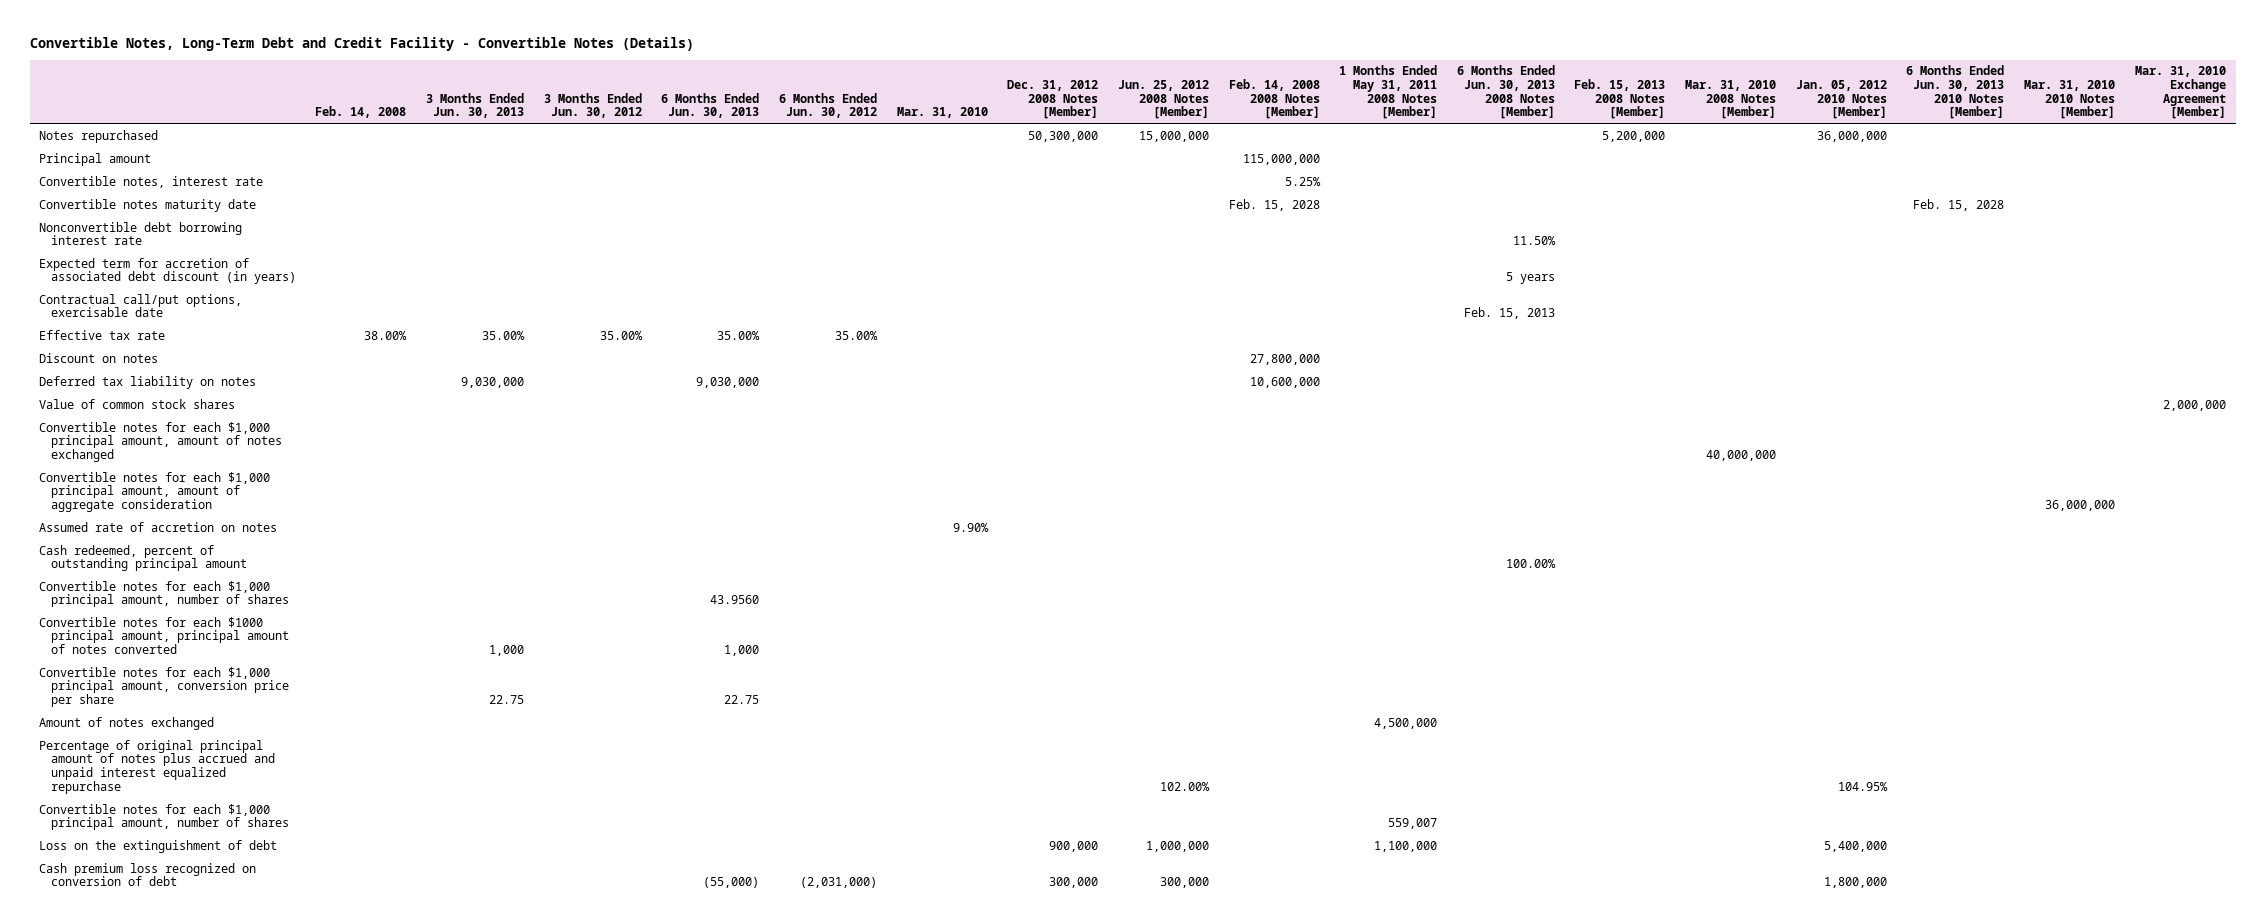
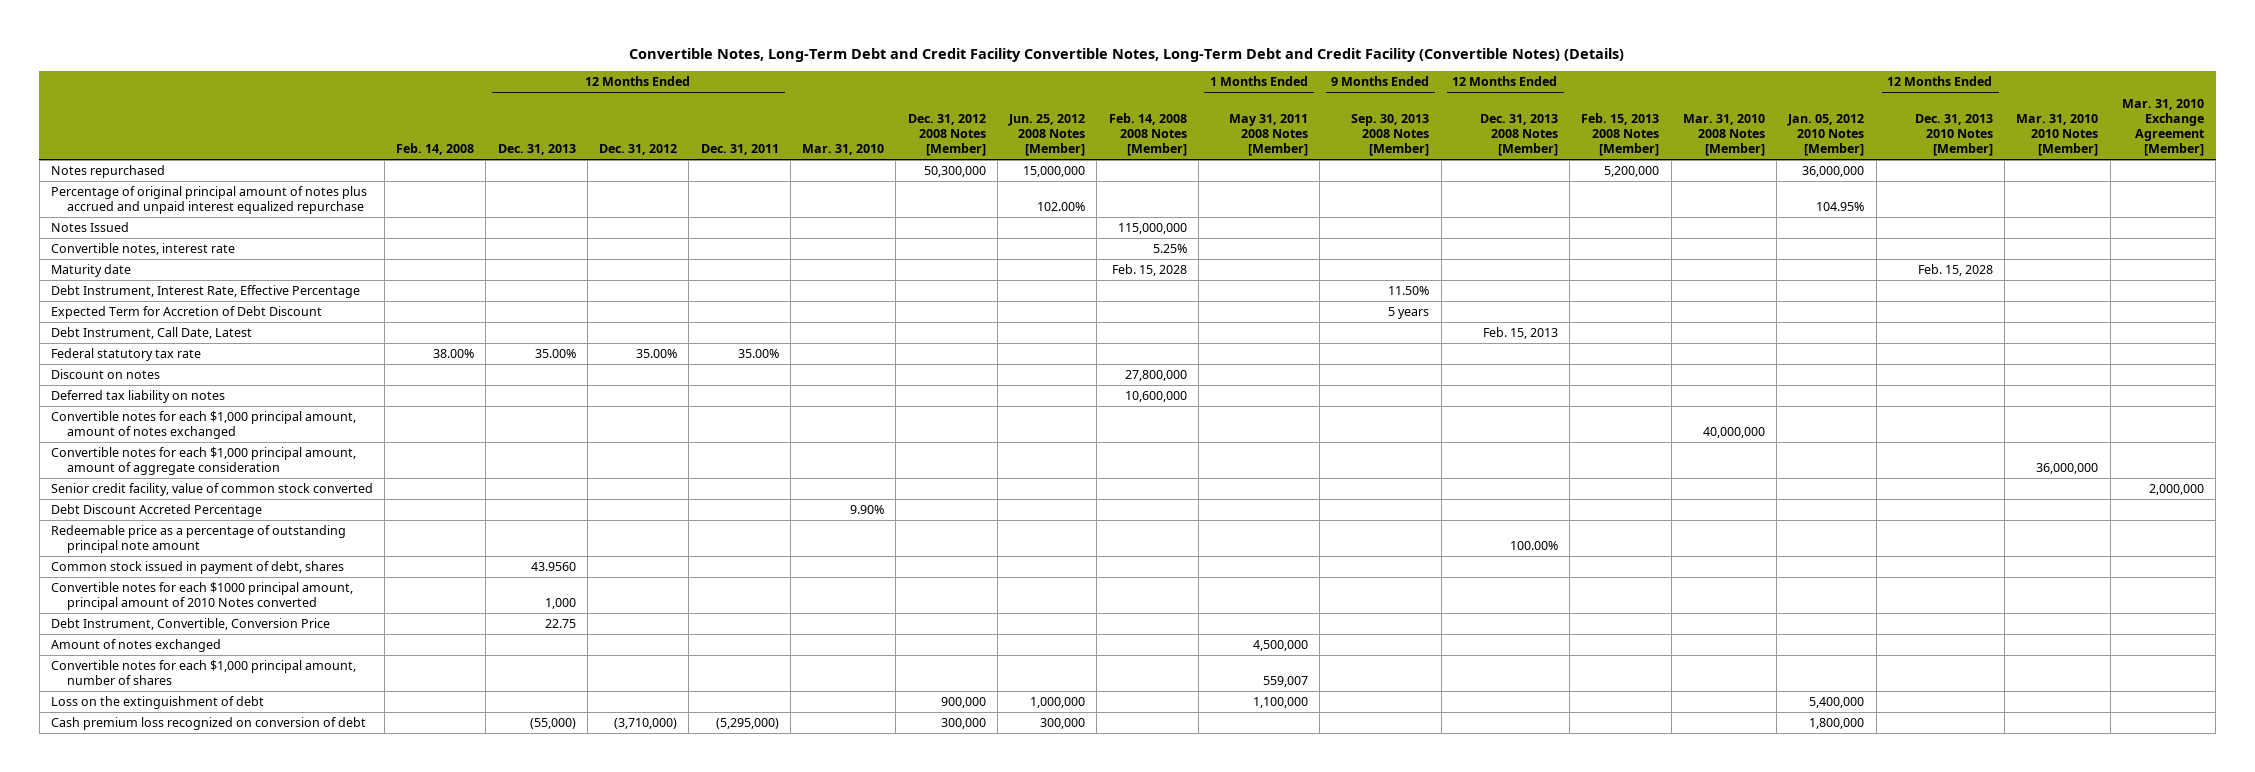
- Convertible Notes, Long-Term Debt and Credit Facility - Convertible Notes (Details)
+ Convertible Notes, Long-Term Debt and Credit Facility Convertible Notes, Long-Term Debt and Credit Facility (Convertible Notes) (Details)
- | Feb. 14, 2008 | 3 Months Ended Jun. 30, 2013 | 3 Months Ended Jun. 30, 2012 | 6 Months Ended Jun. 30, 2013 | 6 Months Ended Jun. 30, 2012 | Mar. 31, 2010 | Dec. 31, 2012 2008 Notes [Member] | Jun. 25, 2012 2008 Notes [Member] | Feb. 14, 2008 2008 Notes [Member] | 1 Months Ended May 31, 2011 2008 Notes [Member] | 6 Months Ended Jun. 30, 2013 2008 Notes [Member] | Feb. 15, 2013 2008 Notes [Member] | Mar. 31, 2010 2008 Notes [Member] | Jan. 05, 2012 2010 Notes [Member] | 6 Months Ended Jun. 30, 2013 2010 Notes [Member] | Mar. 31, 2010 2010 Notes [Member] | Mar. 31, 2010 Exchange Agreement [Member]
+ | Feb. 14, 2008 | 12 Months Ended Dec. 31, 2013 | 12 Months Ended Dec. 31, 2012 | 12 Months Ended Dec. 31, 2011 | Mar. 31, 2010 | Dec. 31, 2012 2008 Notes [Member] | Jun. 25, 2012 2008 Notes [Member] | Feb. 14, 2008 2008 Notes [Member] | 1 Months Ended May 31, 2011 2008 Notes [Member] | 9 Months Ended Sep. 30, 2013 2008 Notes [Member] | 12 Months Ended Dec. 31, 2013 2008 Notes [Member] | Feb. 15, 2013 2008 Notes [Member] | Mar. 31, 2010 2008 Notes [Member] | Jan. 05, 2012 2010 Notes [Member] | 12 Months Ended Dec. 31, 2013 2010 Notes [Member] | Mar. 31, 2010 2010 Notes [Member] | Mar. 31, 2010 Exchange Agreement [Member]
- Principal amount | | | | | | | | | 115,000,000 | | | | | | | |
moved up: Percentage of original principal amount of notes plus accrued and unpaid interest equalized repurchase | | | | | | | 102.00% | | | | | | | 104.95% | | |
+ Notes Issued | | | | | | | | 115,000,000 | | | | | | | | |
- Convertible notes maturity date | | | | | | | | | Feb. 15, 2028 | | | | | | Feb. 15, 2028 | |
- Nonconvertible debt borrowing interest rate | | | | | | | | | | | 11.50% | | | | | |
- Expected term for accretion of associated debt discount (in years) | | | | | | | | | | | 5 years | | | | | |
- Contractual call/put options, exercisable date | | | | | | | | | | | Feb. 15, 2013 | | | | | |
- Effective tax rate | 38.00% | 35.00% | 35.00% | 35.00% | 35.00% | | | | | | | | | | | |
+ Maturity date | | | | | | | | Feb. 15, 2028 | | | | | | | Feb. 15, 2028 | |
+ Debt Instrument, Interest Rate, Effective Percentage | | | | | | | | | | 11.50% | | | | | | |
+ Expected Term for Accretion of Debt Discount | | | | | | | | | | 5 years | | | | | | |
+ Debt Instrument, Call Date, Latest | | | | | | | | | | | Feb. 15, 2013 | | | | | |
+ Federal statutory tax rate | 38.00% | 35.00% | 35.00% | 35.00% | | | | | | | | | | | | |
- Value of common stock shares | | | | | | | | | | | | | | | | | 2,000,000
- Assumed rate of accretion on notes | | | | | | 9.90% | | | | | | | | | | |
- Cash redeemed, percent of outstanding principal amount | | | | | | | | | | | 100.00% | | | | | |
- Convertible notes for each $1,000 principal amount, number of shares | | | | 43.9560 | | | | | | | | | | | | |
- Convertible notes for each $1000 principal amount, principal amount of notes converted | | 1,000 | | 1,000 | | | | | | | | | | | | |
- Convertible notes for each $1,000 principal amount, conversion price per share | | 22.75 | | 22.75 | | | | | | | | | | | | |
+ Senior credit facility, value of common stock converted | | | | | | | | | | | | | | | | | 2,000,000
+ Debt Discount Accreted Percentage | | | | | 9.90% | | | | | | | | | | | |
+ Redeemable price as a percentage of outstanding principal note amount | | | | | | | | | | | 100.00% | | | | | |
+ Common stock issued in payment of debt, shares | | 43.9560 | | | | | | | | | | | | | | |
+ Convertible notes for each $1000 principal amount, principal amount of 2010 Notes converted | | 1,000 | | | | | | | | | | | | | | |
+ Debt Instrument, Convertible, Conversion Price | | 22.75 | | | | | | | | | | | | | | |

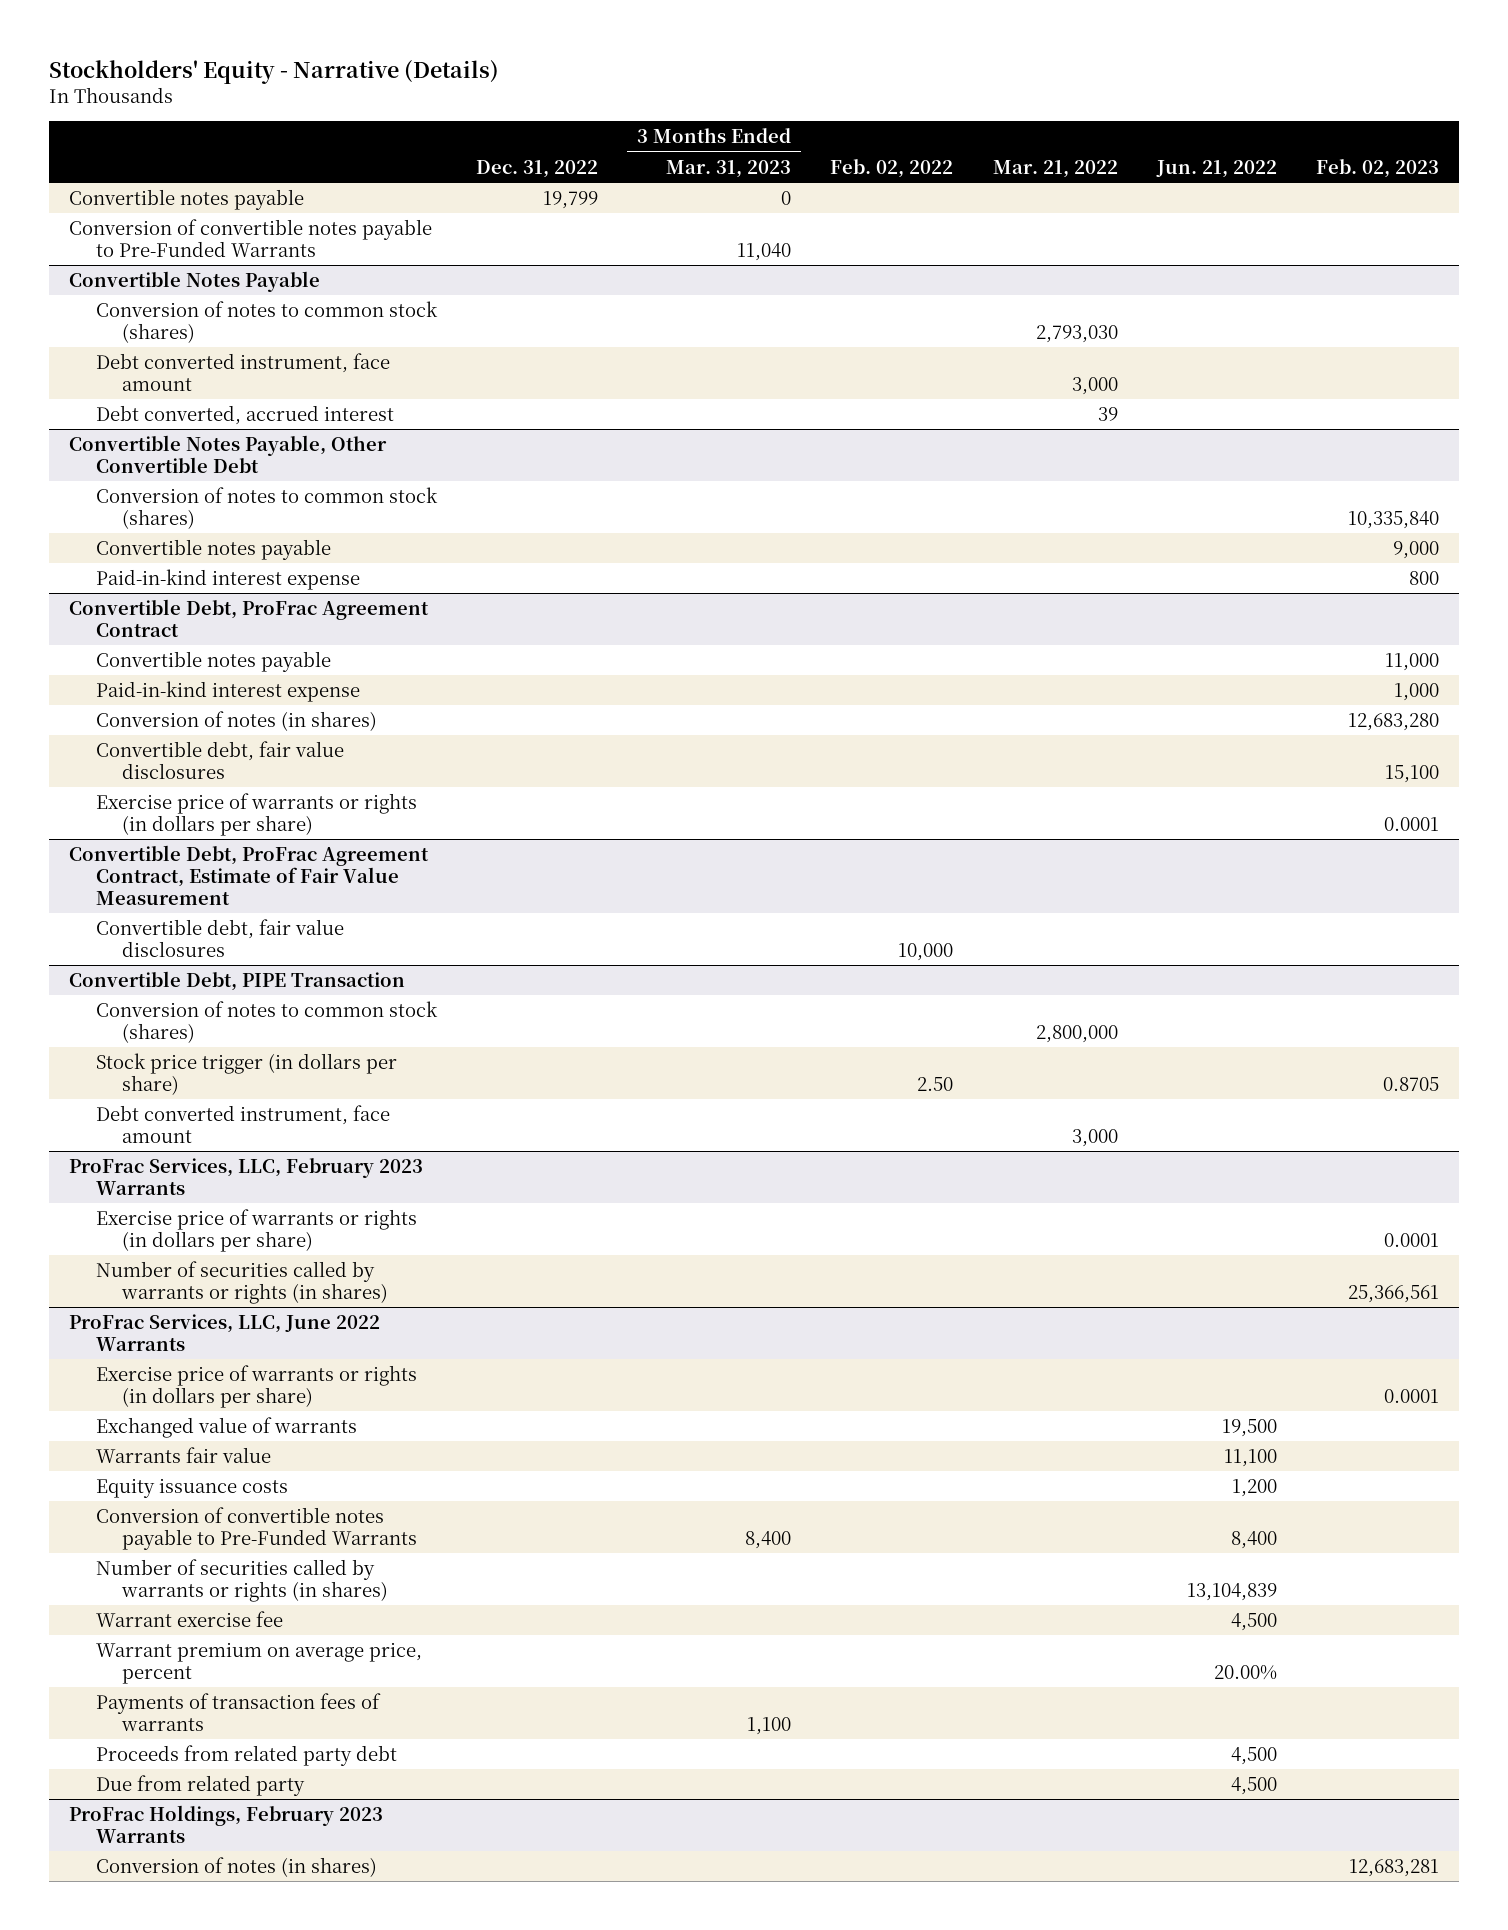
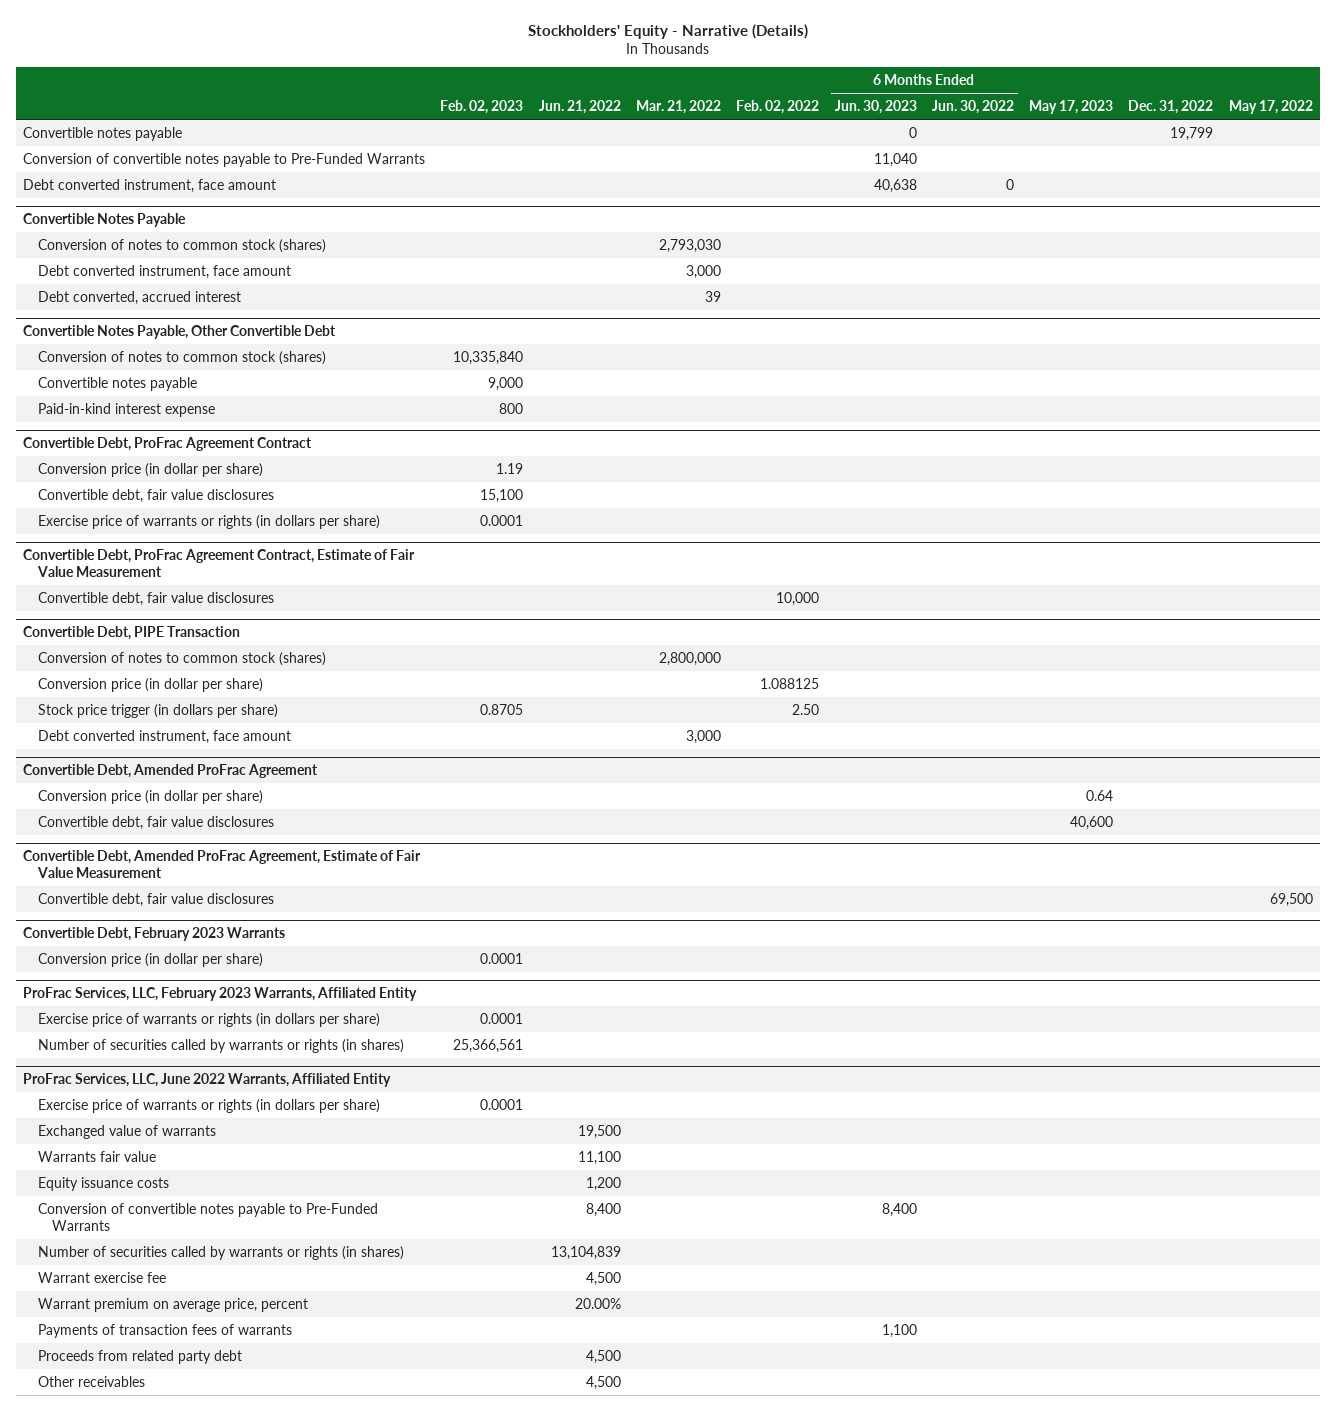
- | Dec. 31, 2022 | 3 Months Ended Mar. 31, 2023 | Feb. 02, 2022 | Mar. 21, 2022 | Jun. 21, 2022 | Feb. 02, 2023
+ | Feb. 02, 2023 | Jun. 21, 2022 | Mar. 21, 2022 | Feb. 02, 2022 | 6 Months Ended Jun. 30, 2023 | 6 Months Ended Jun. 30, 2022 | May 17, 2023 | Dec. 31, 2022 | May 17, 2022
+ Debt converted instrument, face amount | | | | | 40,638 | 0 | | |
@ Convertible Debt, ProFrac Agreement Contract
- Convertible notes payable | | | | | | 11,000
- Paid-in-kind interest expense | | | | | | 1,000
- Conversion of notes (in shares) | | | | | | 12,683,280
+ Conversion price (in dollar per share) | 1.19 | | | | | | | |
@ Convertible Debt, PIPE Transaction
+ Conversion price (in dollar per share) | | | | 1.088125 | | | | |
- ProFrac Services, LLC, February 2023 Warrants
+ Convertible Debt, Amended ProFrac Agreement
+ Conversion price (in dollar per share) | | | | | | | 0.64 | |
+ Convertible debt, fair value disclosures | | | | | | | 40,600 | |
+ Convertible Debt, Amended ProFrac Agreement, Estimate of Fair Value Measurement
+ Convertible debt, fair value disclosures | | | | | | | | | 69,500
+ Convertible Debt, February 2023 Warrants
+ Conversion price (in dollar per share) | 0.0001 | | | | | | | |
+ ProFrac Services, LLC, February 2023 Warrants, Affiliated Entity
- ProFrac Services, LLC, June 2022 Warrants
+ ProFrac Services, LLC, June 2022 Warrants, Affiliated Entity
- Due from related party | | | | | 4,500 |
- ProFrac Holdings, February 2023 Warrants
- Conversion of notes (in shares) | | | | | | 12,683,281
+ Other receivables | | 4,500 | | | | | | |

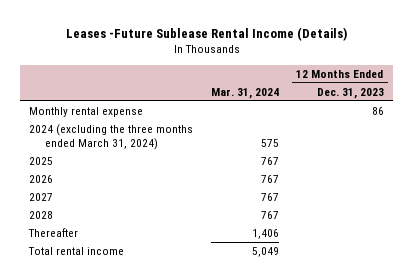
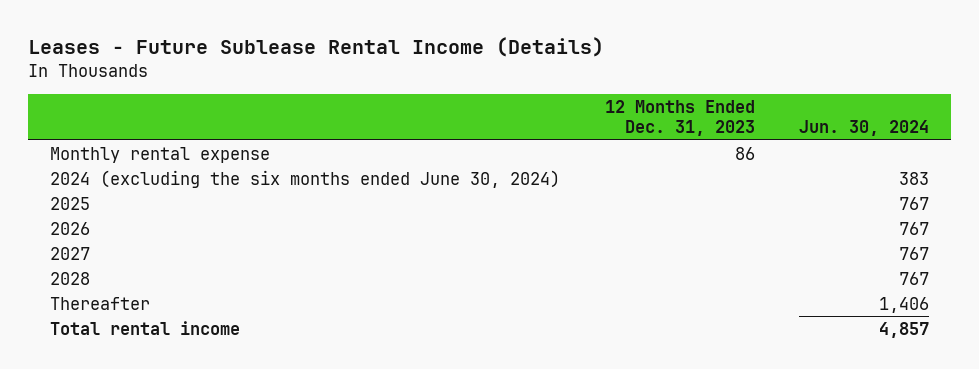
- Leases -Future Sublease Rental Income (Details)
+ Leases - Future Sublease Rental Income (Details)
- | Mar. 31, 2024 | 12 Months Ended Dec. 31, 2023
+ | 12 Months Ended Dec. 31, 2023 | Jun. 30, 2024
- 2024 (excluding the three months ended March 31, 2024) | 575 |
+ 2024 (excluding the six months ended June 30, 2024) | | 383

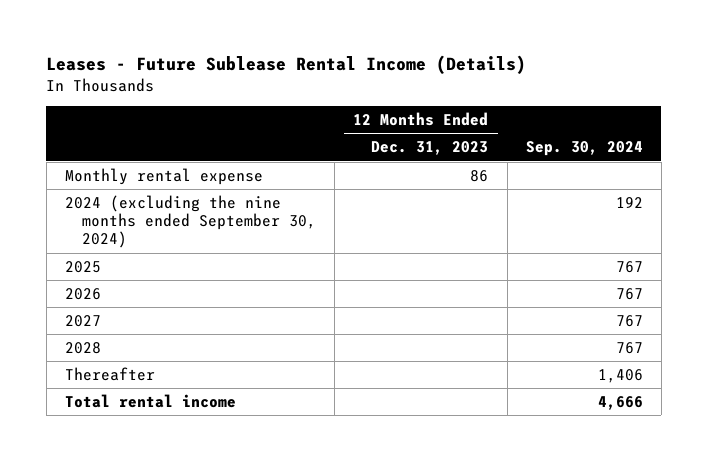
- | 12 Months Ended Dec. 31, 2023 | Jun. 30, 2024
+ | 12 Months Ended Dec. 31, 2023 | Sep. 30, 2024
- 2024 (excluding the six months ended June 30, 2024) | | 383
+ 2024 (excluding the nine months ended September 30, 2024) | | 192

